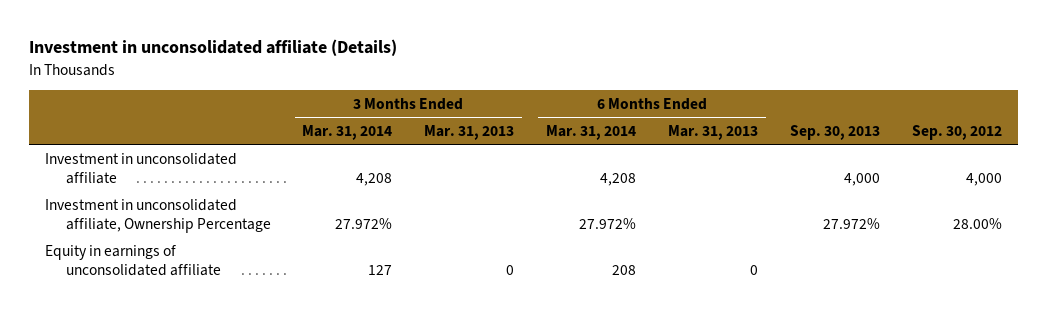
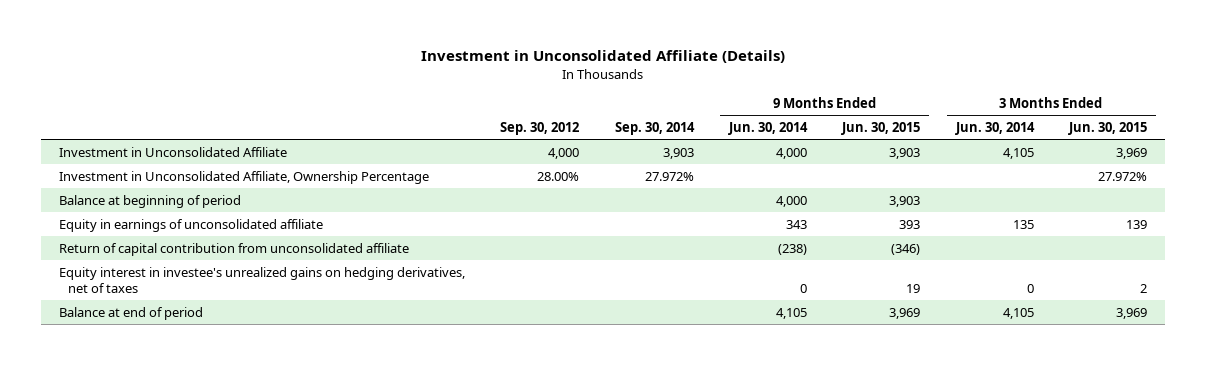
- Investment in unconsolidated affiliate (Details)
+ Investment in Unconsolidated Affiliate (Details)
- | 3 Months Ended Mar. 31, 2014 | 3 Months Ended Mar. 31, 2013 | 6 Months Ended Mar. 31, 2014 | 6 Months Ended Mar. 31, 2013 | Sep. 30, 2013 | Sep. 30, 2012
+ | Sep. 30, 2012 | Sep. 30, 2014 | 9 Months Ended Jun. 30, 2014 | 9 Months Ended Jun. 30, 2015 | 3 Months Ended Jun. 30, 2014 | 3 Months Ended Jun. 30, 2015
- Investment in unconsolidated affiliate | 4,208 | | 4,208 | | 4,000 | 4,000
- Investment in unconsolidated affiliate, Ownership Percentage | 27.972% | | 27.972% | | 27.972% | 28.00%
+ Investment in Unconsolidated Affiliate | 4,000 | 3,903 | 4,000 | 3,903 | 4,105 | 3,969
+ Investment in Unconsolidated Affiliate, Ownership Percentage | 28.00% | 27.972% | | | | 27.972%
+ Balance at beginning of period | | | 4,000 | 3,903 | |
+ Return of capital contribution from unconsolidated affiliate | | | (238) | (346) | |
+ Equity interest in investee's unrealized gains on hedging derivatives, net of taxes | | | 0 | 19 | 0 | 2
+ Balance at end of period | | | 4,105 | 3,969 | 4,105 | 3,969

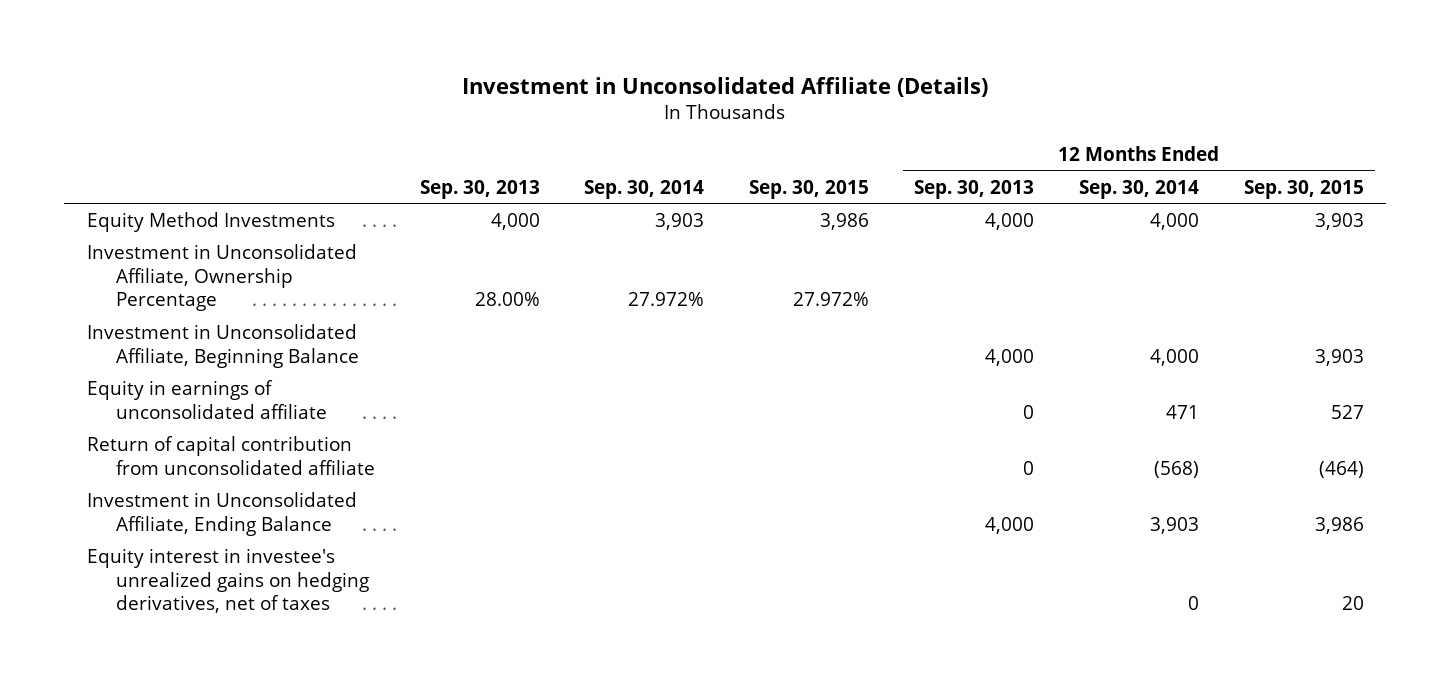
- | Sep. 30, 2012 | Sep. 30, 2014 | 9 Months Ended Jun. 30, 2014 | 9 Months Ended Jun. 30, 2015 | 3 Months Ended Jun. 30, 2014 | 3 Months Ended Jun. 30, 2015
+ | Sep. 30, 2013 | Sep. 30, 2014 | Sep. 30, 2015 | 12 Months Ended Sep. 30, 2013 | 12 Months Ended Sep. 30, 2014 | 12 Months Ended Sep. 30, 2015
- Investment in Unconsolidated Affiliate | 4,000 | 3,903 | 4,000 | 3,903 | 4,105 | 3,969
+ Equity Method Investments | 4,000 | 3,903 | 3,986 | 4,000 | 4,000 | 3,903
- Balance at beginning of period | | | 4,000 | 3,903 | |
+ Investment in Unconsolidated Affiliate, Beginning Balance | | | | 4,000 | 4,000 | 3,903
+ Investment in Unconsolidated Affiliate, Ending Balance | | | | 4,000 | 3,903 | 3,986
- Balance at end of period | | | 4,105 | 3,969 | 4,105 | 3,969

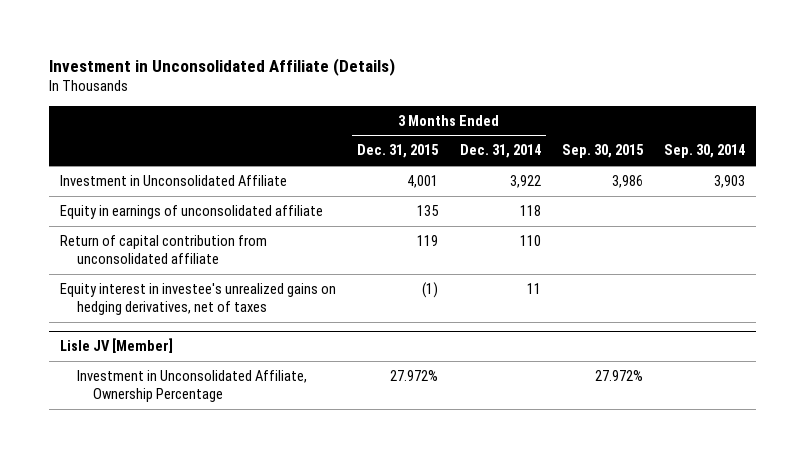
- | Sep. 30, 2013 | Sep. 30, 2014 | Sep. 30, 2015 | 12 Months Ended Sep. 30, 2013 | 12 Months Ended Sep. 30, 2014 | 12 Months Ended Sep. 30, 2015
+ | 3 Months Ended Dec. 31, 2015 | 3 Months Ended Dec. 31, 2014 | Sep. 30, 2015 | Sep. 30, 2014
- Equity Method Investments | 4,000 | 3,903 | 3,986 | 4,000 | 4,000 | 3,903
- Investment in Unconsolidated Affiliate, Ownership Percentage | 28.00% | 27.972% | 27.972% | | |
- Investment in Unconsolidated Affiliate, Beginning Balance | | | | 4,000 | 4,000 | 3,903
+ Investment in Unconsolidated Affiliate | 4,001 | 3,922 | 3,986 | 3,903
- Investment in Unconsolidated Affiliate, Ending Balance | | | | 4,000 | 3,903 | 3,986
+ Lisle JV [Member]
+ Investment in Unconsolidated Affiliate, Ownership Percentage | 27.972% | | 27.972% |

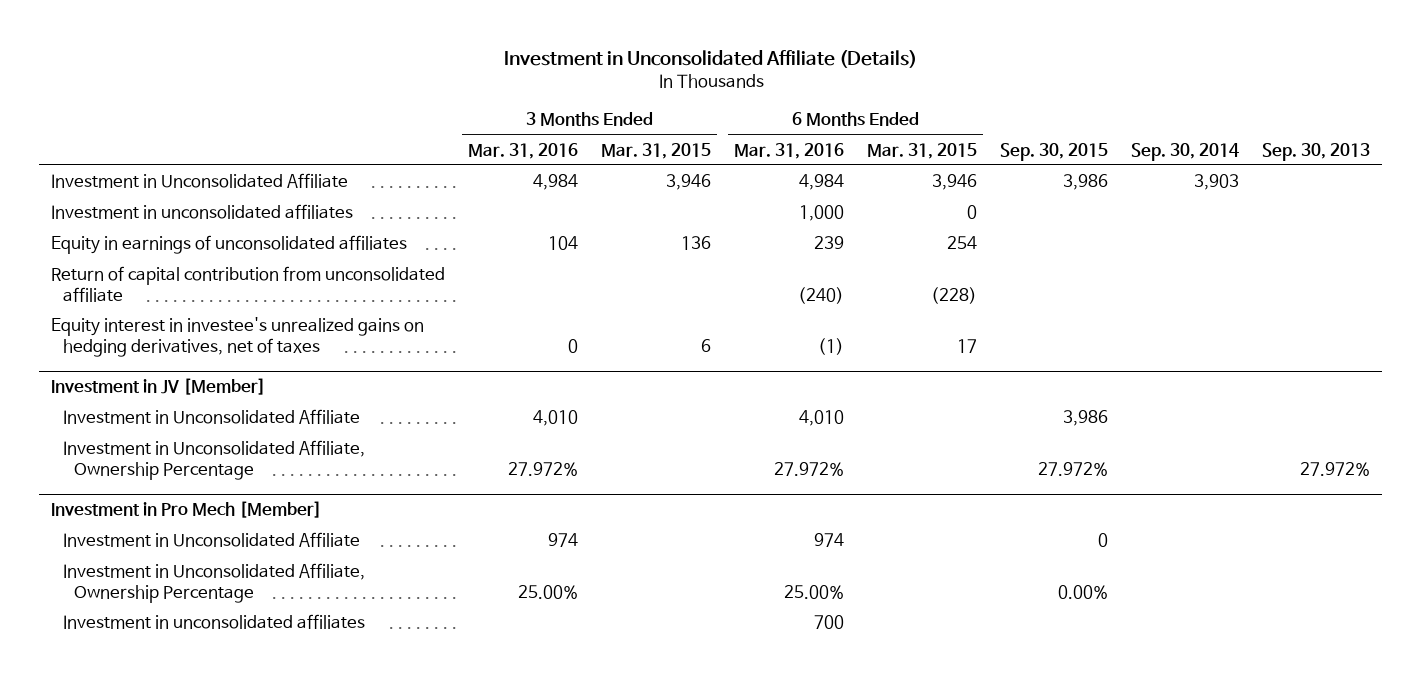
- | 3 Months Ended Dec. 31, 2015 | 3 Months Ended Dec. 31, 2014 | Sep. 30, 2015 | Sep. 30, 2014
+ | 3 Months Ended Mar. 31, 2016 | 3 Months Ended Mar. 31, 2015 | 6 Months Ended Mar. 31, 2016 | 6 Months Ended Mar. 31, 2015 | Sep. 30, 2015 | Sep. 30, 2014 | Sep. 30, 2013
- Equity in earnings of unconsolidated affiliate | 135 | 118 | |
+ Investment in unconsolidated affiliates | | | 1,000 | 0 | | |
+ Equity in earnings of unconsolidated affiliates | 104 | 136 | 239 | 254 | | |
- Lisle JV [Member]
+ Investment in JV [Member]
+ Investment in Unconsolidated Affiliate | 4,010 | | 4,010 | | 3,986 | |
+ Investment in Pro Mech [Member]
+ Investment in Unconsolidated Affiliate | 974 | | 974 | | 0 | |
+ Investment in Unconsolidated Affiliate, Ownership Percentage | 25.00% | | 25.00% | | 0.00% | |
+ Investment in unconsolidated affiliates | | | 700 | | | |

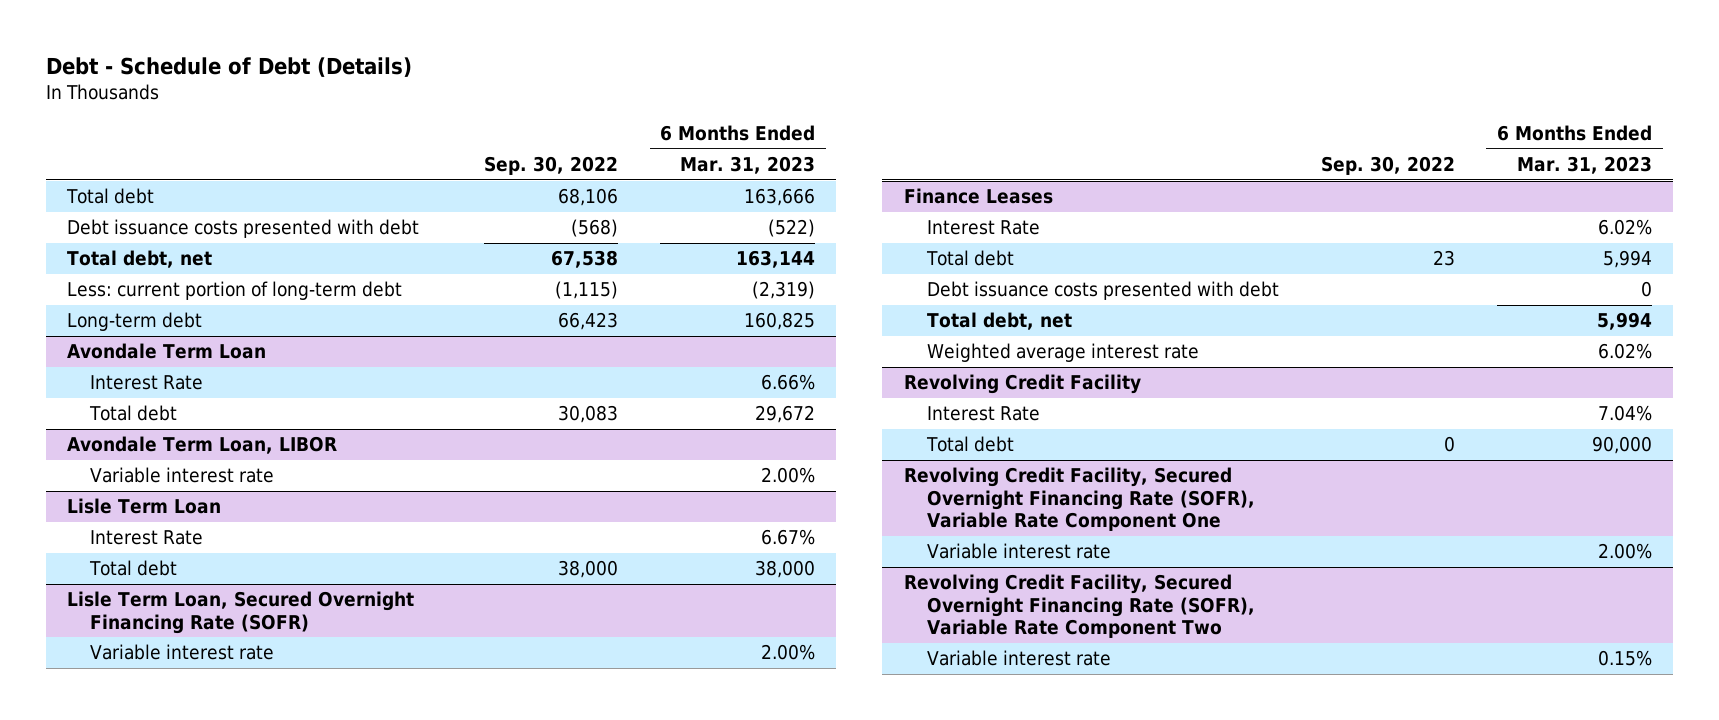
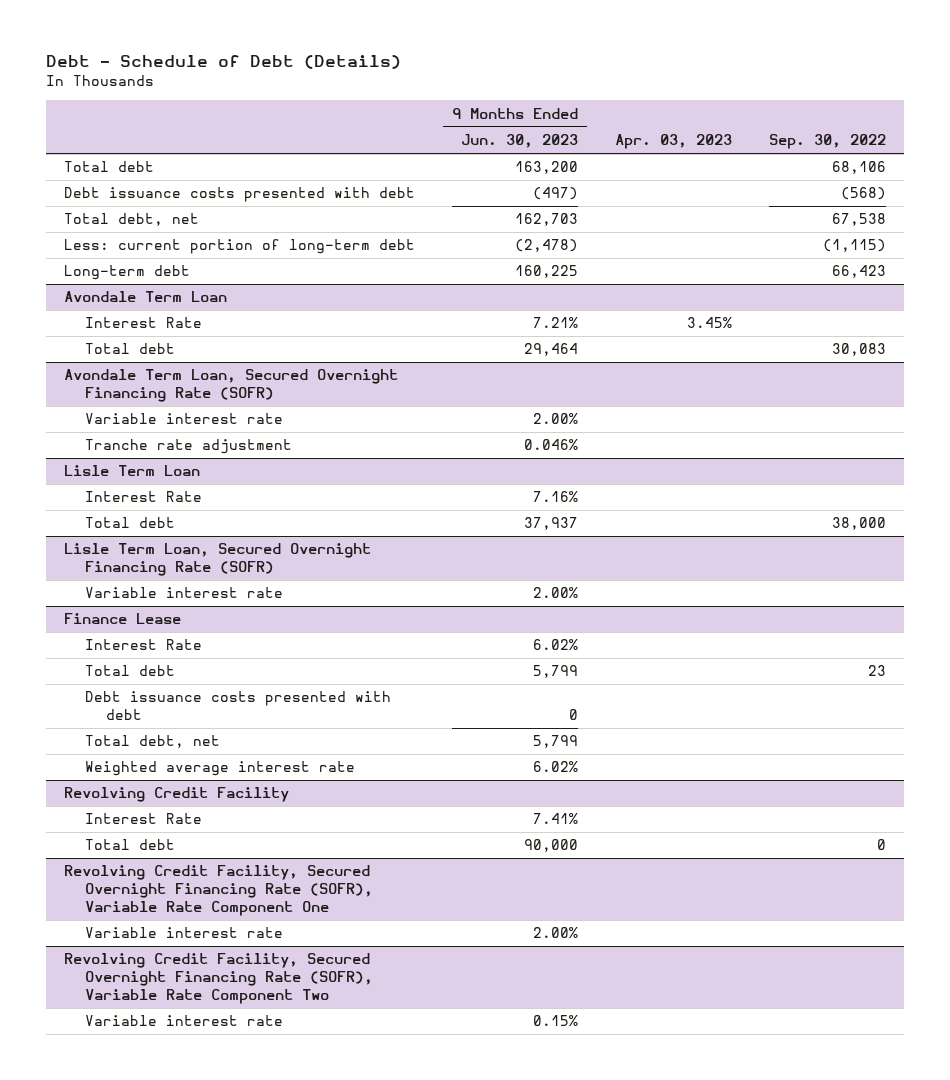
- | Sep. 30, 2022 | 6 Months Ended Mar. 31, 2023
+ | 9 Months Ended Jun. 30, 2023 | Apr. 03, 2023 | Sep. 30, 2022
- Avondale Term Loan, LIBOR
- Variable interest rate | | 2.00%
+ Avondale Term Loan, Secured Overnight Financing Rate (SOFR)
+ Variable interest rate | 2.00% | |
+ Tranche rate adjustment | 0.046% | |
- Finance Leases
+ Finance Lease

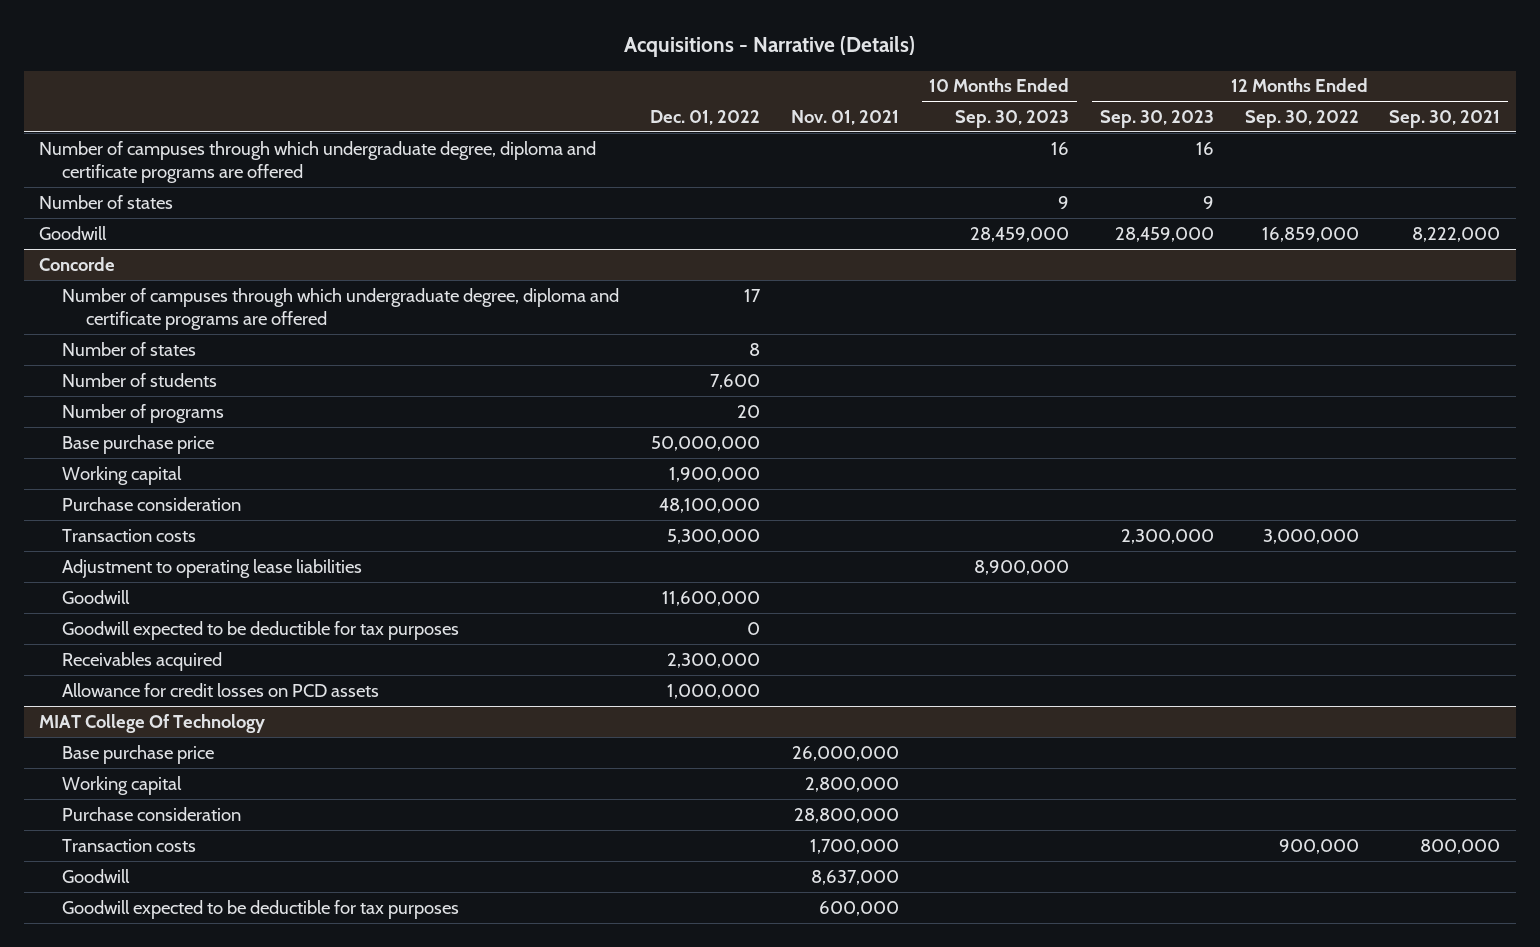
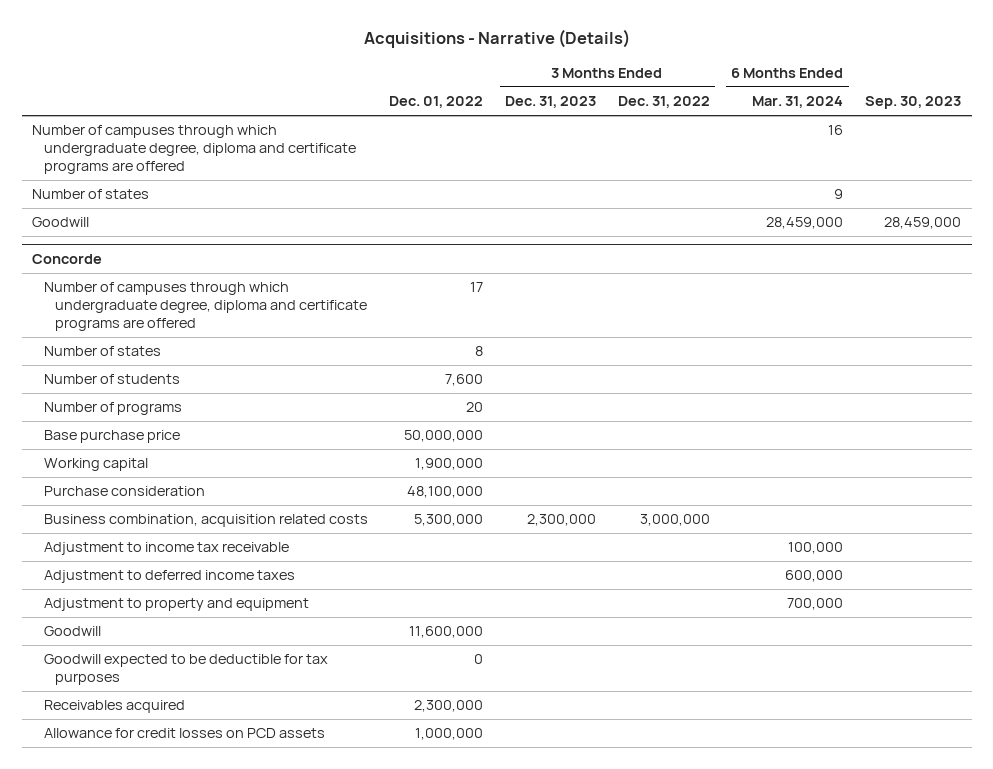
- | Dec. 01, 2022 | Nov. 01, 2021 | 10 Months Ended Sep. 30, 2023 | 12 Months Ended Sep. 30, 2023 | 12 Months Ended Sep. 30, 2022 | 12 Months Ended Sep. 30, 2021
+ | Dec. 01, 2022 | 3 Months Ended Dec. 31, 2023 | 3 Months Ended Dec. 31, 2022 | 6 Months Ended Mar. 31, 2024 | Sep. 30, 2023
@ Concorde
- Transaction costs | 5,300,000 | | | 2,300,000 | 3,000,000 |
- Adjustment to operating lease liabilities | | | 8,900,000 | | |
+ Business combination, acquisition related costs | 5,300,000 | 2,300,000 | 3,000,000 | |
+ Adjustment to income tax receivable | | | | 100,000 |
+ Adjustment to deferred income taxes | | | | 600,000 |
+ Adjustment to property and equipment | | | | 700,000 |
- MIAT College Of Technology
- Base purchase price | | 26,000,000 | | | |
- Working capital | | 2,800,000 | | | |
- Purchase consideration | | 28,800,000 | | | |
- Transaction costs | | 1,700,000 | | | 900,000 | 800,000
- Goodwill | | 8,637,000 | | | |
- Goodwill expected to be deductible for tax purposes | | 600,000 | | | |

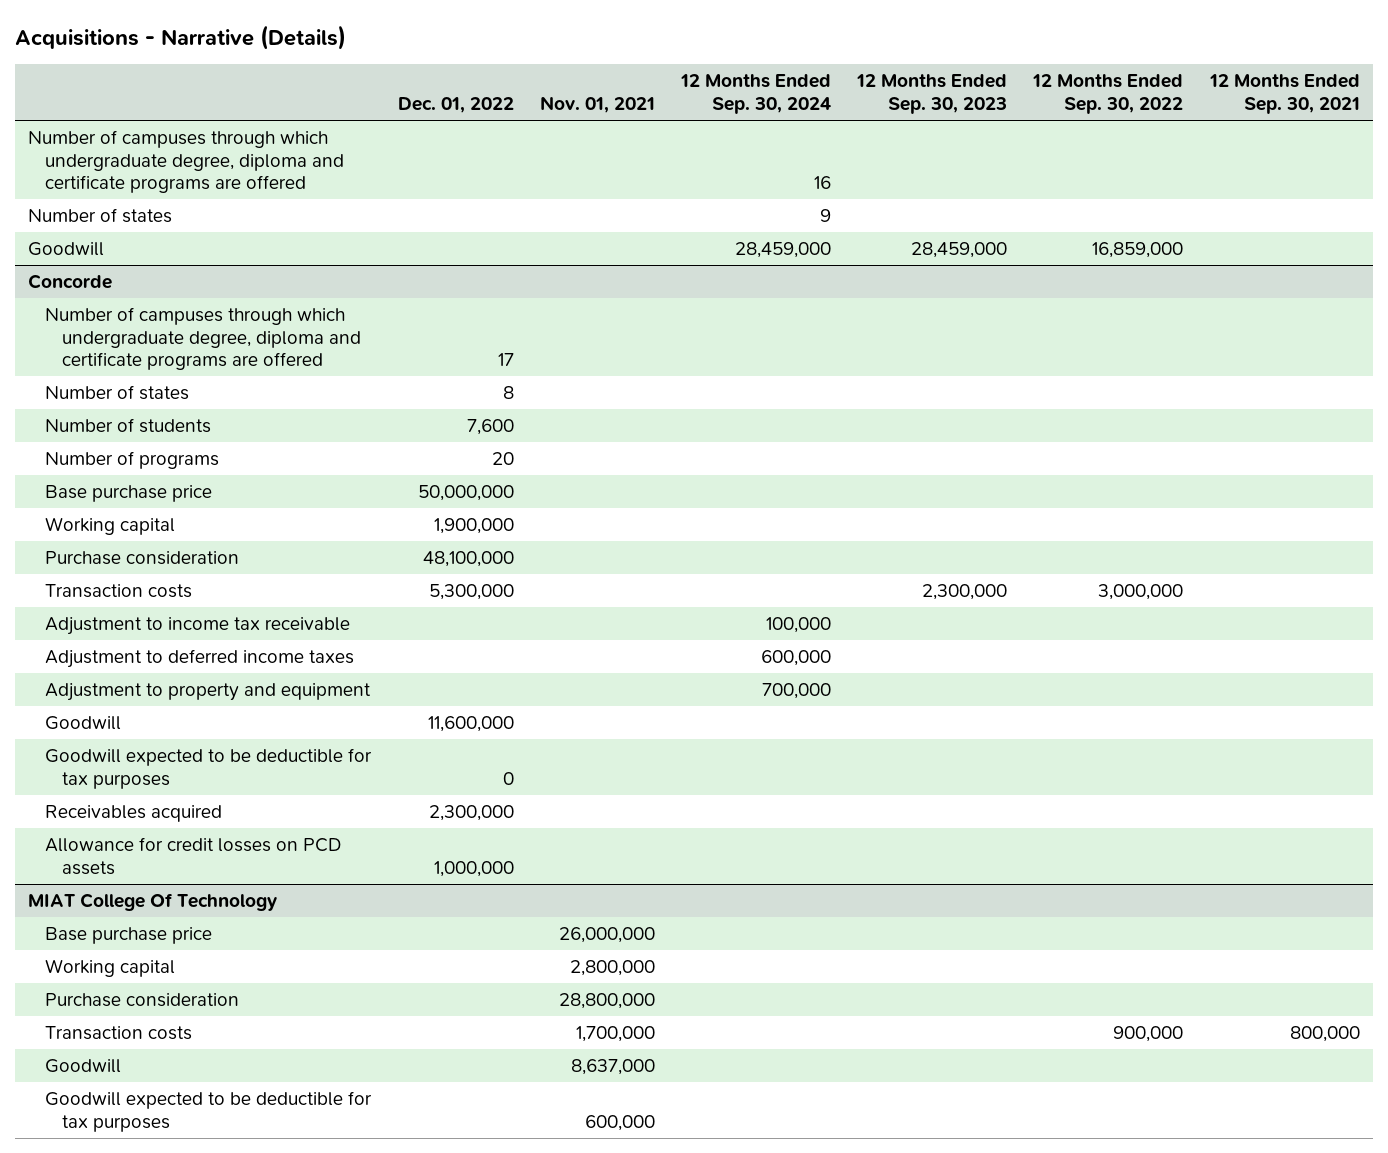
- | Dec. 01, 2022 | 3 Months Ended Dec. 31, 2023 | 3 Months Ended Dec. 31, 2022 | 6 Months Ended Mar. 31, 2024 | Sep. 30, 2023
+ | Dec. 01, 2022 | Nov. 01, 2021 | 12 Months Ended Sep. 30, 2024 | 12 Months Ended Sep. 30, 2023 | 12 Months Ended Sep. 30, 2022 | 12 Months Ended Sep. 30, 2021
@ Concorde
- Business combination, acquisition related costs | 5,300,000 | 2,300,000 | 3,000,000 | |
+ Transaction costs | 5,300,000 | | | 2,300,000 | 3,000,000 |
+ MIAT College Of Technology
+ Base purchase price | | 26,000,000 | | | |
+ Working capital | | 2,800,000 | | | |
+ Purchase consideration | | 28,800,000 | | | |
+ Transaction costs | | 1,700,000 | | | 900,000 | 800,000
+ Goodwill | | 8,637,000 | | | |
+ Goodwill expected to be deductible for tax purposes | | 600,000 | | | |

